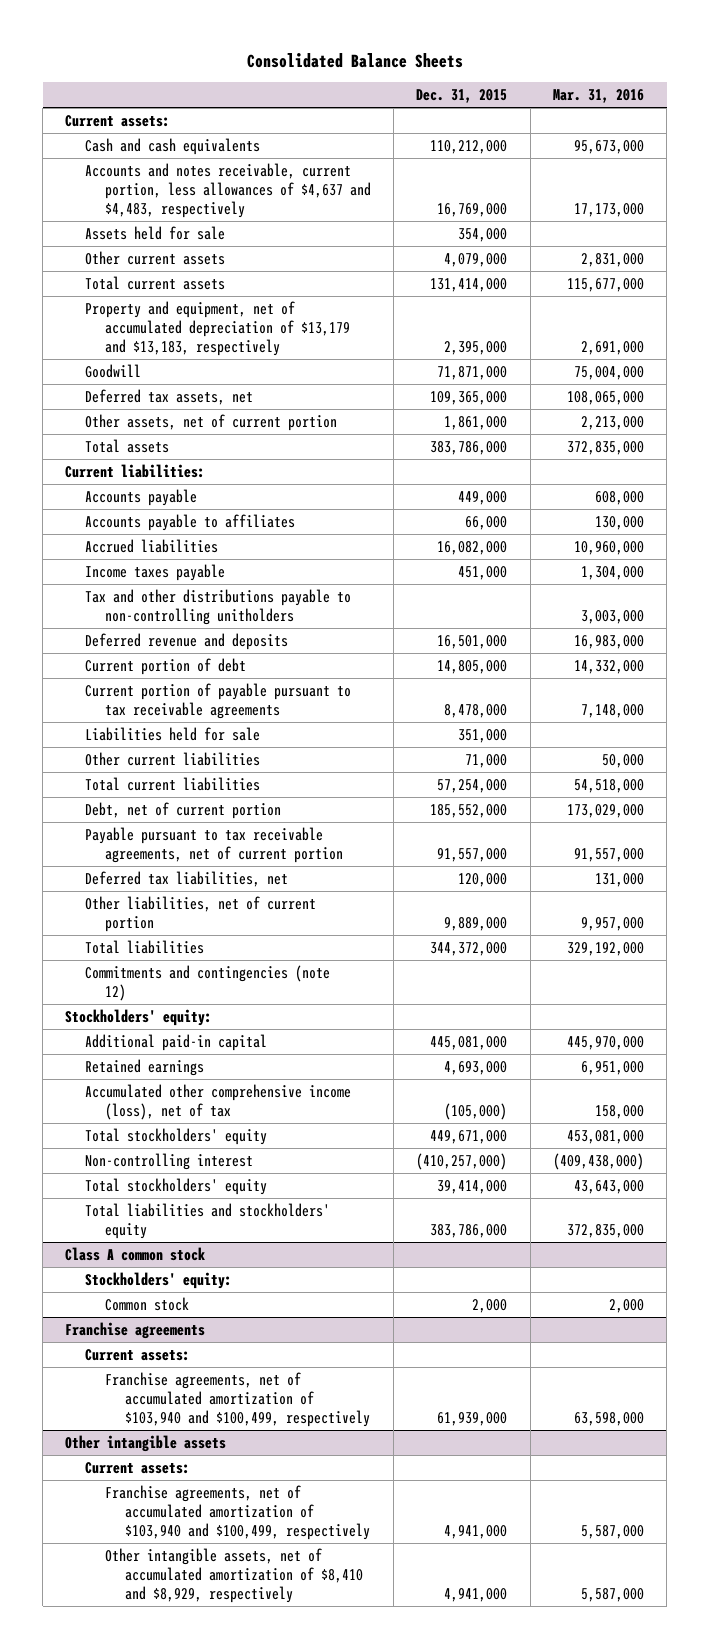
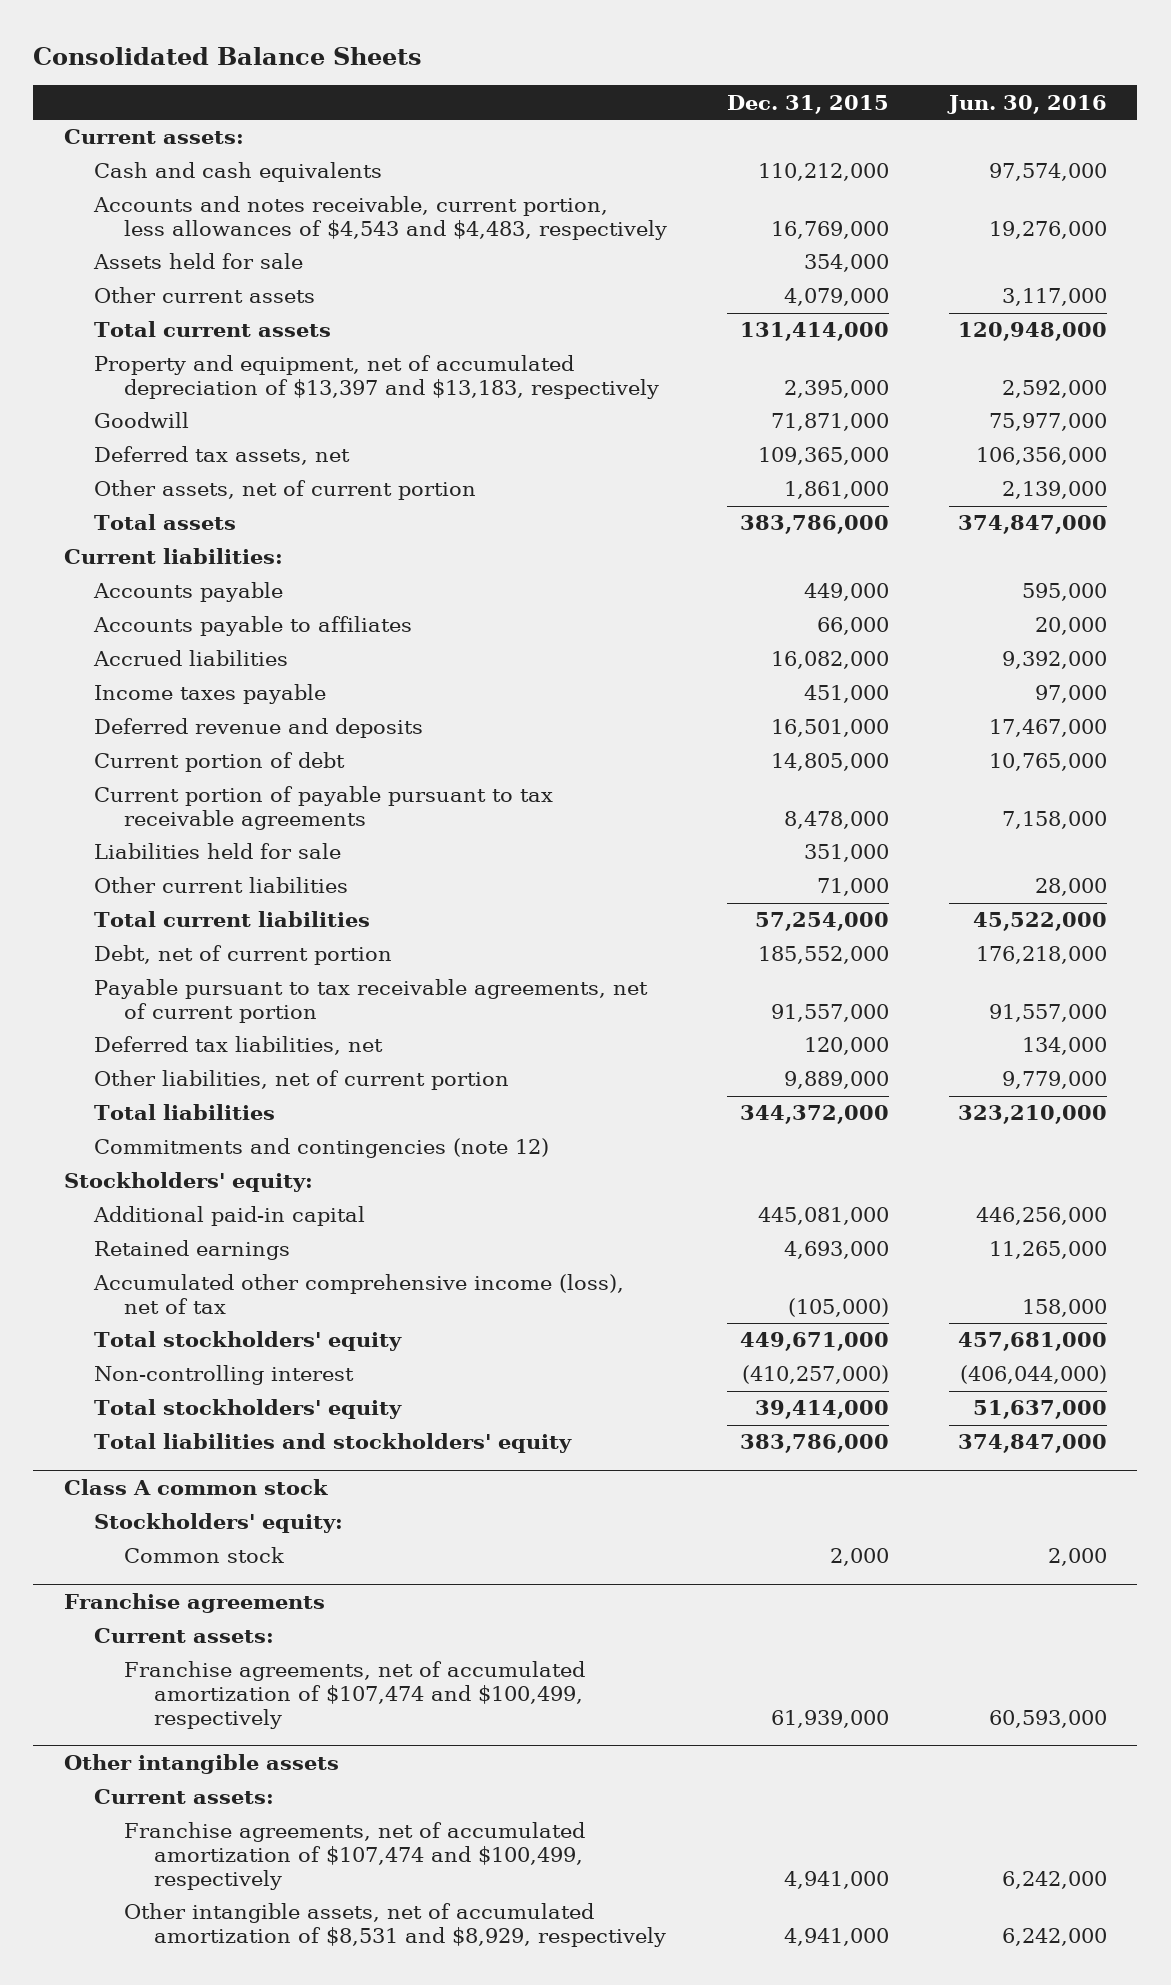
- | Dec. 31, 2015 | Mar. 31, 2016
+ | Dec. 31, 2015 | Jun. 30, 2016
- Accounts and notes receivable, current portion, less allowances of $4,637 and $4,483, respectively | 16,769,000 | 17,173,000
+ Accounts and notes receivable, current portion, less allowances of $4,543 and $4,483, respectively | 16,769,000 | 19,276,000
- Property and equipment, net of accumulated depreciation of $13,179 and $13,183, respectively | 2,395,000 | 2,691,000
+ Property and equipment, net of accumulated depreciation of $13,397 and $13,183, respectively | 2,395,000 | 2,592,000
- Tax and other distributions payable to non-controlling unitholders | | 3,003,000
@ Franchise agreements
- Franchise agreements, net of accumulated amortization of $103,940 and $100,499, respectively | 61,939,000 | 63,598,000
+ Franchise agreements, net of accumulated amortization of $107,474 and $100,499, respectively | 61,939,000 | 60,593,000
@ Other intangible assets
- Franchise agreements, net of accumulated amortization of $103,940 and $100,499, respectively | 4,941,000 | 5,587,000
- Other intangible assets, net of accumulated amortization of $8,410 and $8,929, respectively | 4,941,000 | 5,587,000
+ Franchise agreements, net of accumulated amortization of $107,474 and $100,499, respectively | 4,941,000 | 6,242,000
+ Other intangible assets, net of accumulated amortization of $8,531 and $8,929, respectively | 4,941,000 | 6,242,000

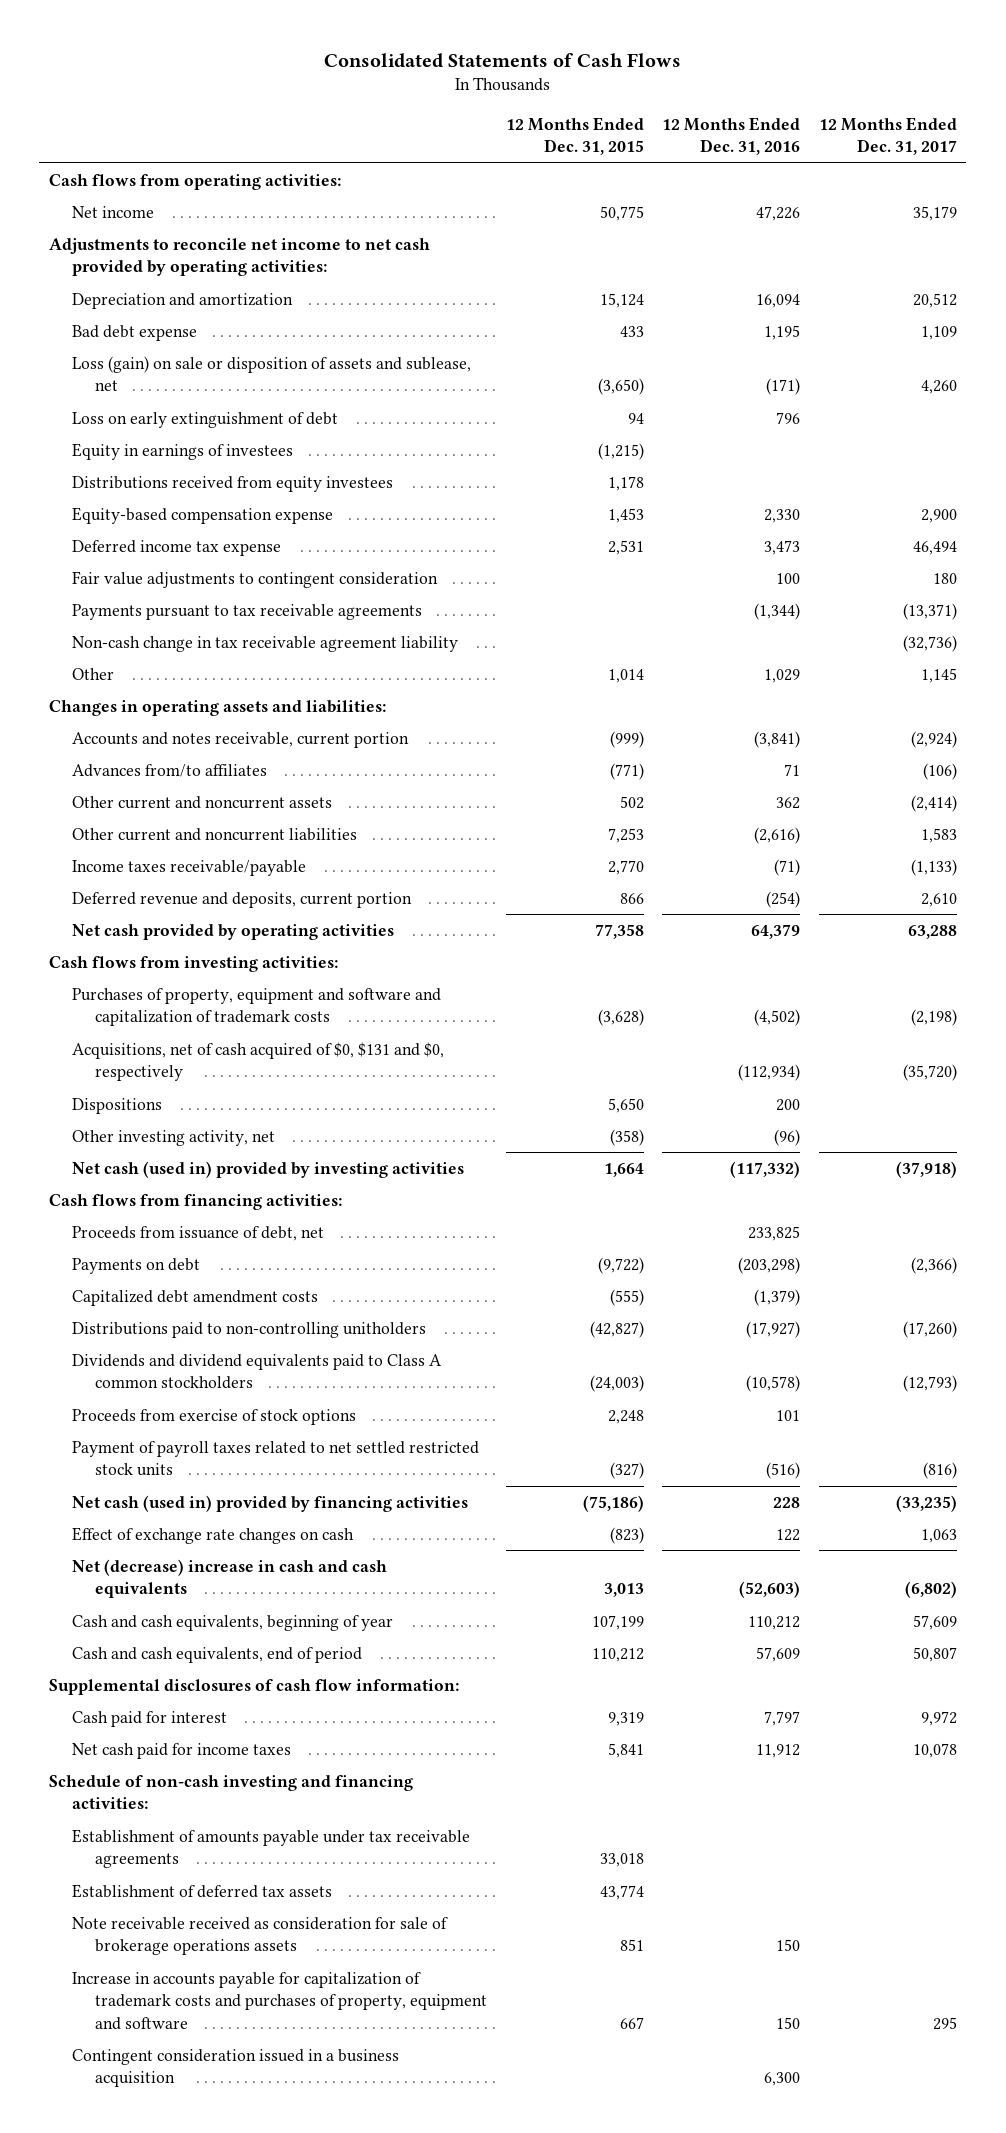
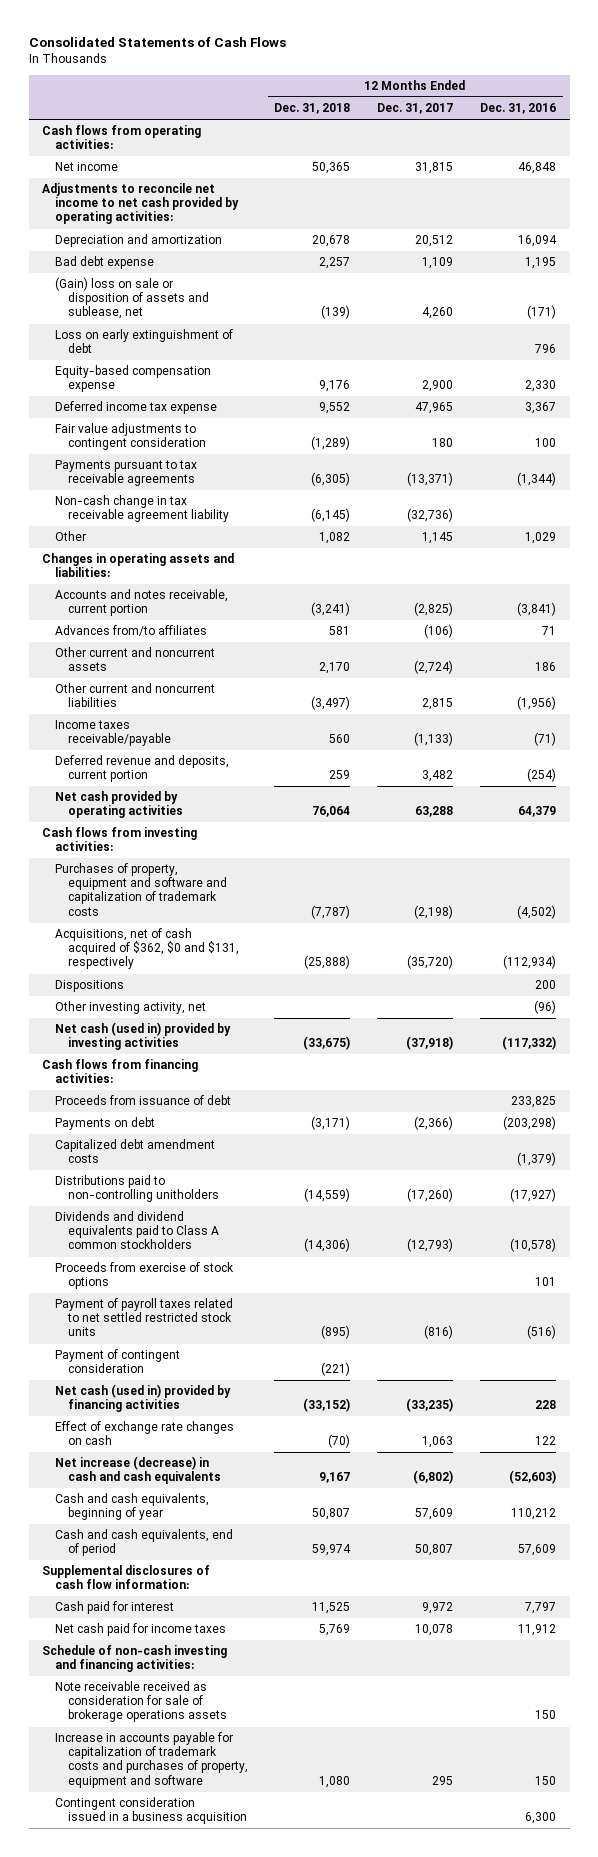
- | 12 Months Ended Dec. 31, 2015 | 12 Months Ended Dec. 31, 2016 | 12 Months Ended Dec. 31, 2017
+ | 12 Months Ended Dec. 31, 2018 | 12 Months Ended Dec. 31, 2017 | 12 Months Ended Dec. 31, 2016
- Net income | 50,775 | 47,226 | 35,179
+ Net income | 50,365 | 31,815 | 46,848
- Loss (gain) on sale or disposition of assets and sublease, net | (3,650) | (171) | 4,260
+ (Gain) loss on sale or disposition of assets and sublease, net | (139) | 4,260 | (171)
- Equity in earnings of investees | (1,215) | |
- Distributions received from equity investees | 1,178 | |
- Deferred income tax expense | 2,531 | 3,473 | 46,494
+ Deferred income tax expense | 9,552 | 47,965 | 3,367
- Accounts and notes receivable, current portion | (999) | (3,841) | (2,924)
+ Accounts and notes receivable, current portion | (3,241) | (2,825) | (3,841)
- Other current and noncurrent assets | 502 | 362 | (2,414)
- Other current and noncurrent liabilities | 7,253 | (2,616) | 1,583
+ Other current and noncurrent assets | 2,170 | (2,724) | 186
+ Other current and noncurrent liabilities | (3,497) | 2,815 | (1,956)
- Deferred revenue and deposits, current portion | 866 | (254) | 2,610
+ Deferred revenue and deposits, current portion | 259 | 3,482 | (254)
- Acquisitions, net of cash acquired of $0, $131 and $0, respectively | | (112,934) | (35,720)
+ Acquisitions, net of cash acquired of $362, $0 and $131, respectively | (25,888) | (35,720) | (112,934)
- Proceeds from issuance of debt, net | | 233,825 |
+ Proceeds from issuance of debt | | | 233,825
+ Payment of contingent consideration | (221) | |
- Net (decrease) increase in cash and cash equivalents | 3,013 | (52,603) | (6,802)
+ Net increase (decrease) in cash and cash equivalents | 9,167 | (6,802) | (52,603)
- Establishment of amounts payable under tax receivable agreements | 33,018 | |
- Establishment of deferred tax assets | 43,774 | |

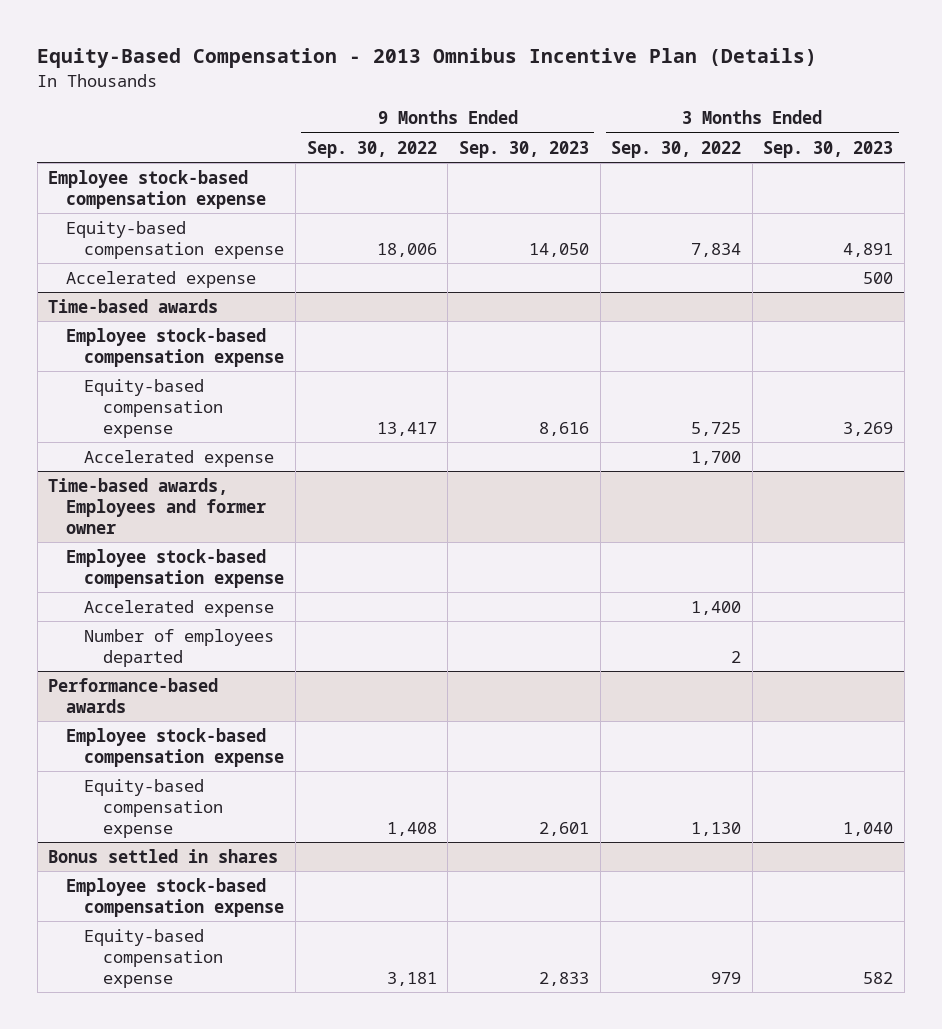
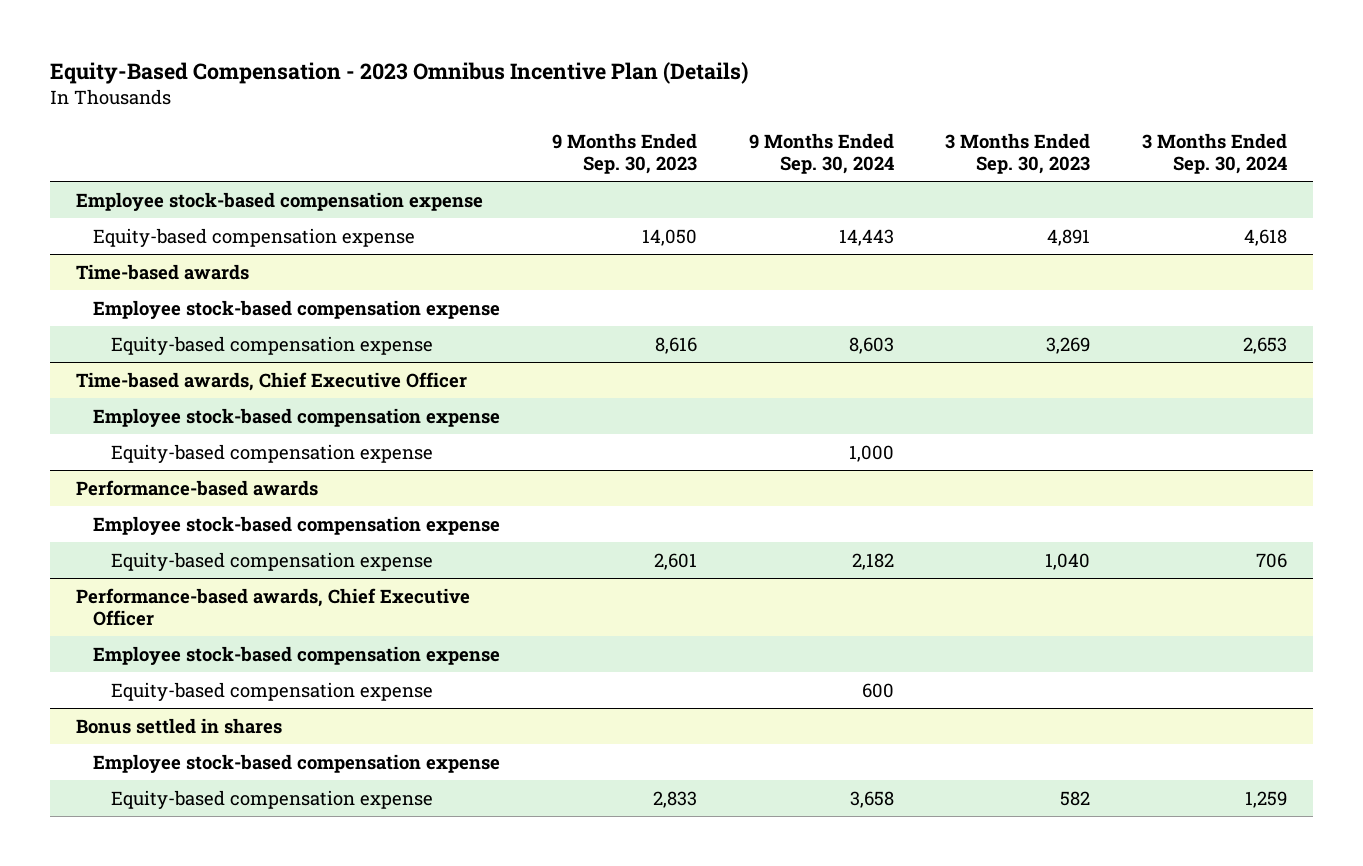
- Equity-Based Compensation - 2013 Omnibus Incentive Plan (Details)
+ Equity-Based Compensation - 2023 Omnibus Incentive Plan (Details)
- | 9 Months Ended Sep. 30, 2022 | 9 Months Ended Sep. 30, 2023 | 3 Months Ended Sep. 30, 2022 | 3 Months Ended Sep. 30, 2023
+ | 9 Months Ended Sep. 30, 2023 | 9 Months Ended Sep. 30, 2024 | 3 Months Ended Sep. 30, 2023 | 3 Months Ended Sep. 30, 2024
- Accelerated expense | | | | 500
@ Time-based awards
- Accelerated expense | | | 1,700 |
- Time-based awards, Employees and former owner
+ Time-based awards, Chief Executive Officer
- Accelerated expense | | | 1,400 |
- Number of employees departed | | | 2 |
+ Equity-based compensation expense | | 1,000 | |
+ Performance-based awards, Chief Executive Officer
+ Employee stock-based compensation expense
+ Equity-based compensation expense | | 600 | |

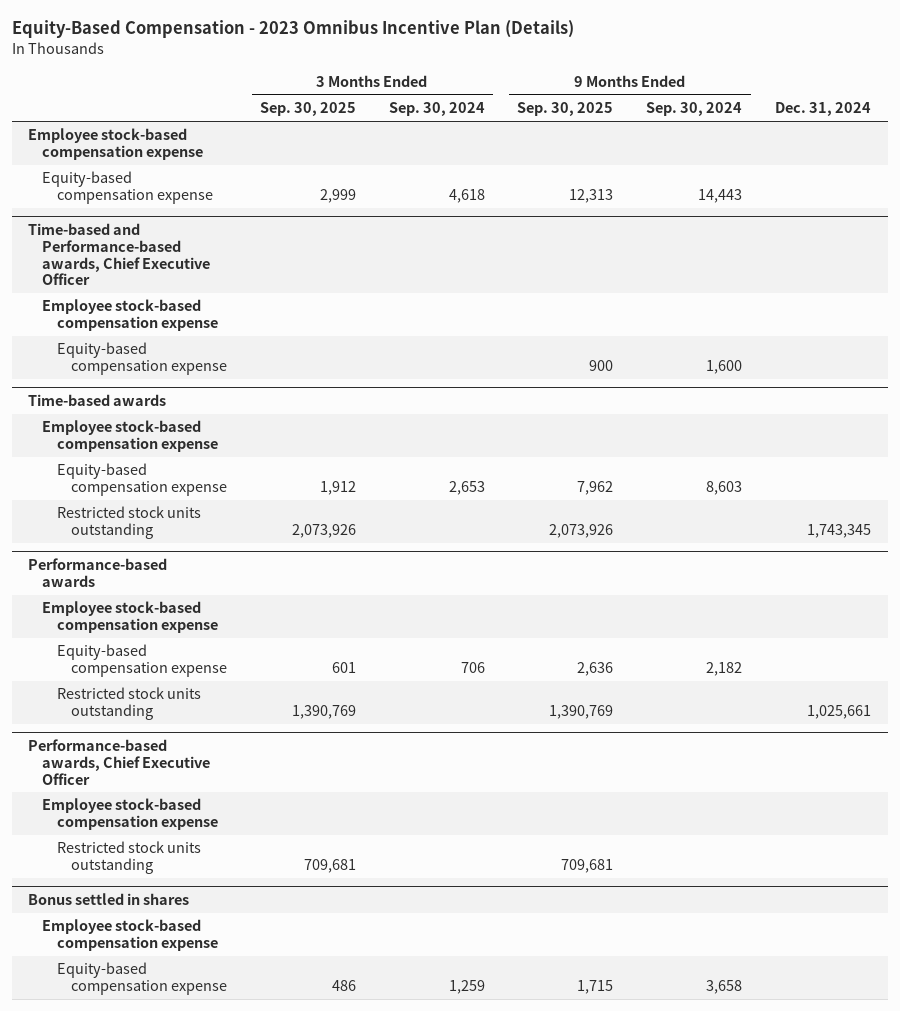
- | 9 Months Ended Sep. 30, 2023 | 9 Months Ended Sep. 30, 2024 | 3 Months Ended Sep. 30, 2023 | 3 Months Ended Sep. 30, 2024
+ | 3 Months Ended Sep. 30, 2025 | 3 Months Ended Sep. 30, 2024 | 9 Months Ended Sep. 30, 2025 | 9 Months Ended Sep. 30, 2024 | Dec. 31, 2024
+ Time-based and Performance-based awards, Chief Executive Officer
+ Employee stock-based compensation expense
+ Equity-based compensation expense | | | 900 | 1,600 |
- Time-based awards, Chief Executive Officer
- Employee stock-based compensation expense
- Equity-based compensation expense | | 1,000 | |
@ Time-based awards
+ Restricted stock units outstanding | 2,073,926 | | 2,073,926 | | 1,743,345
@ Performance-based awards
+ Restricted stock units outstanding | 1,390,769 | | 1,390,769 | | 1,025,661
@ Performance-based awards, Chief Executive Officer
- Equity-based compensation expense | | 600 | |
+ Restricted stock units outstanding | 709,681 | | 709,681 | |

